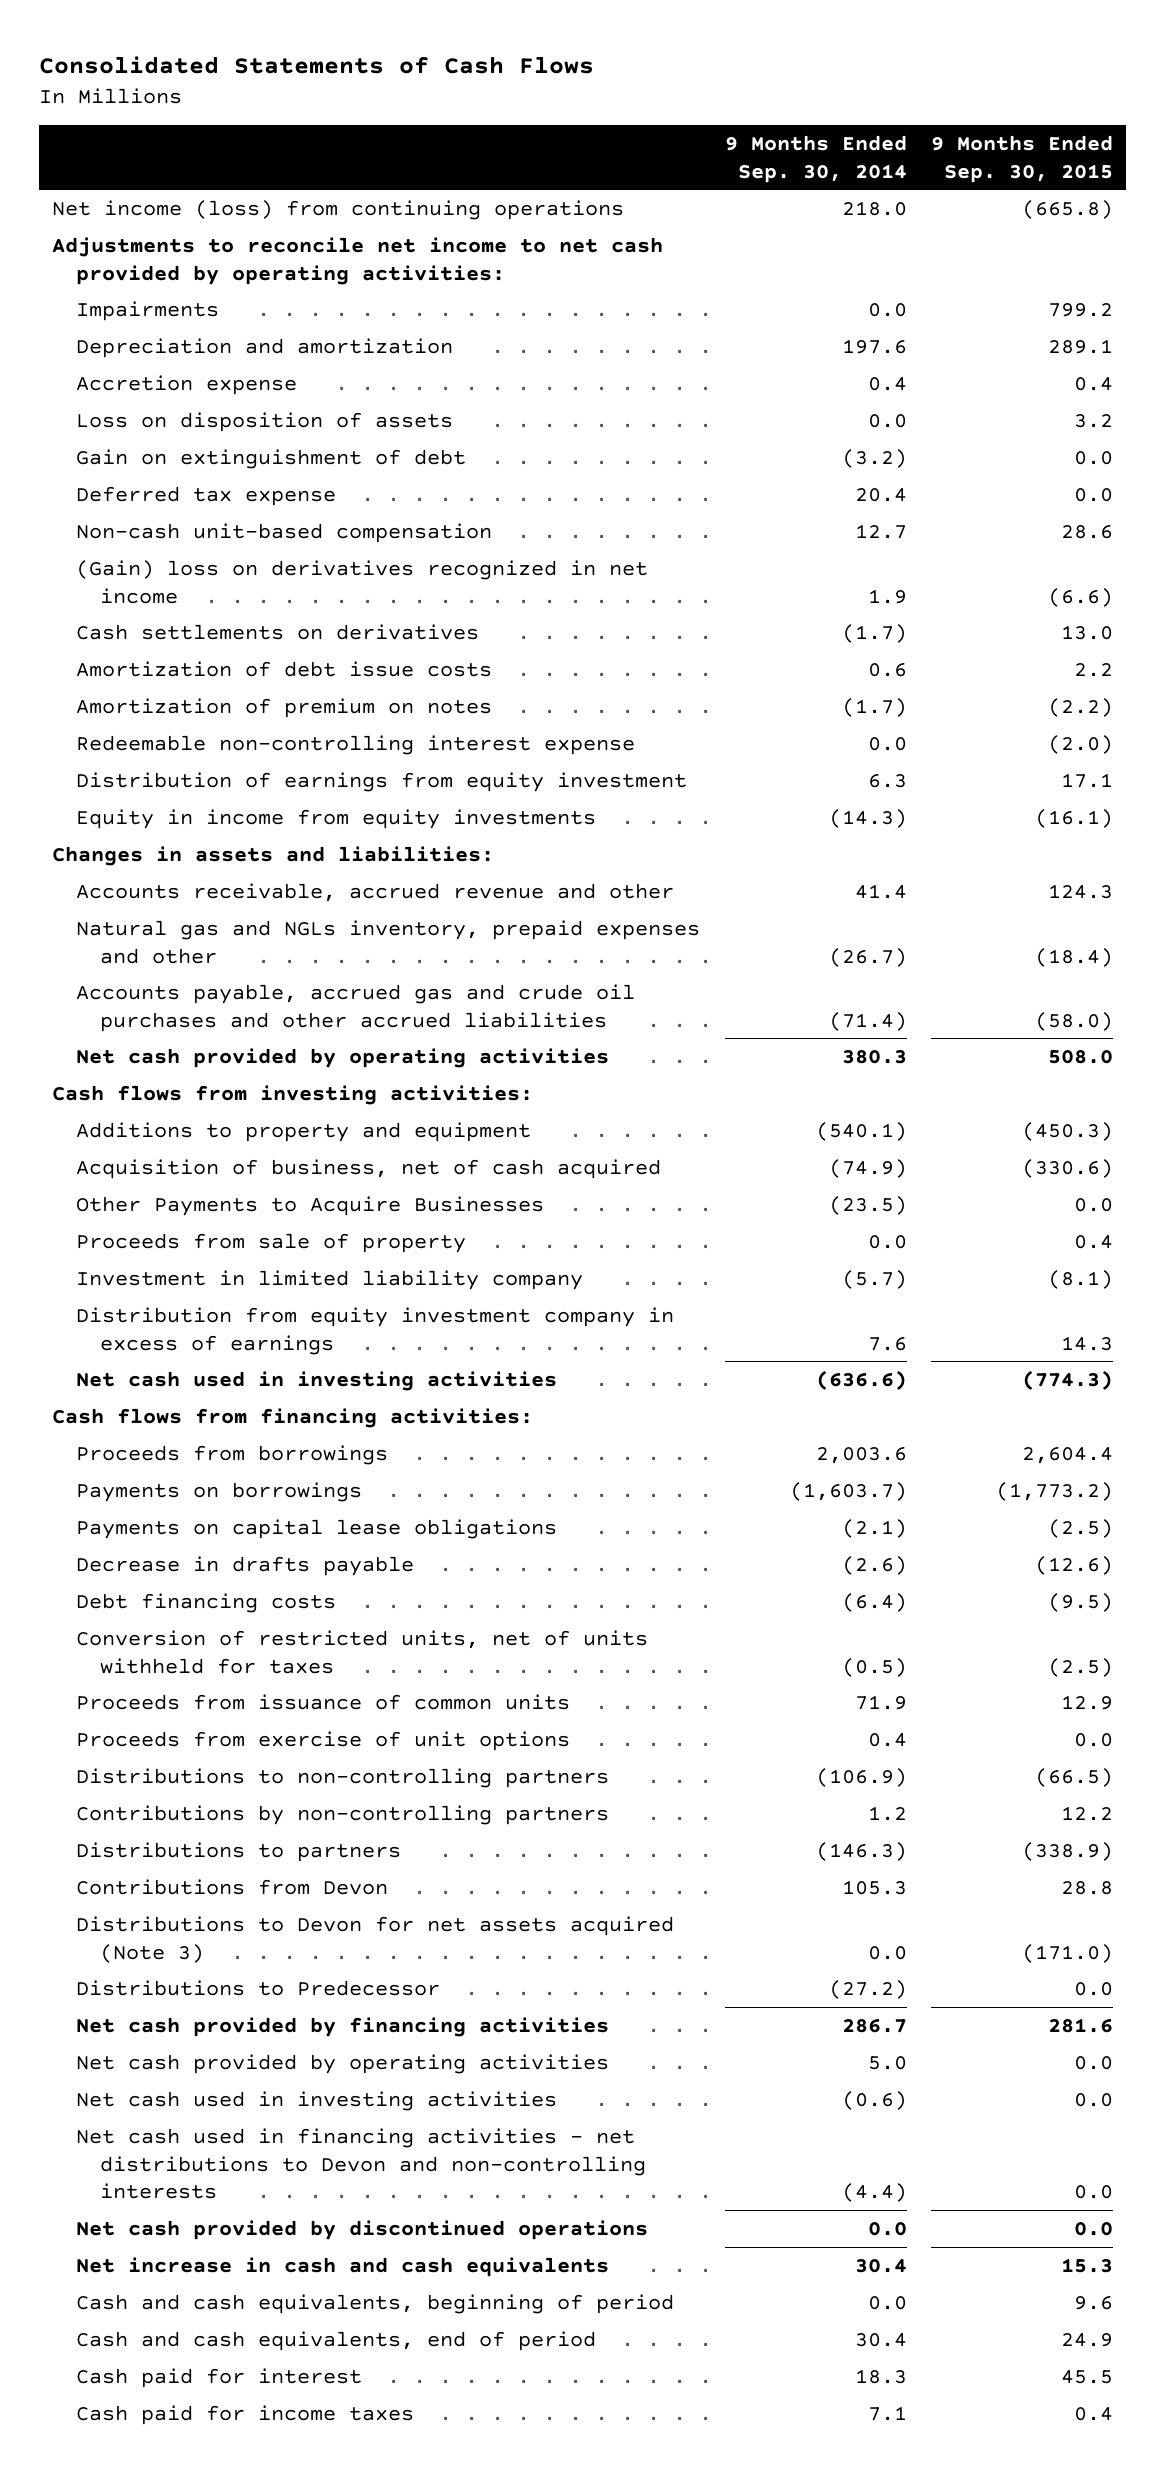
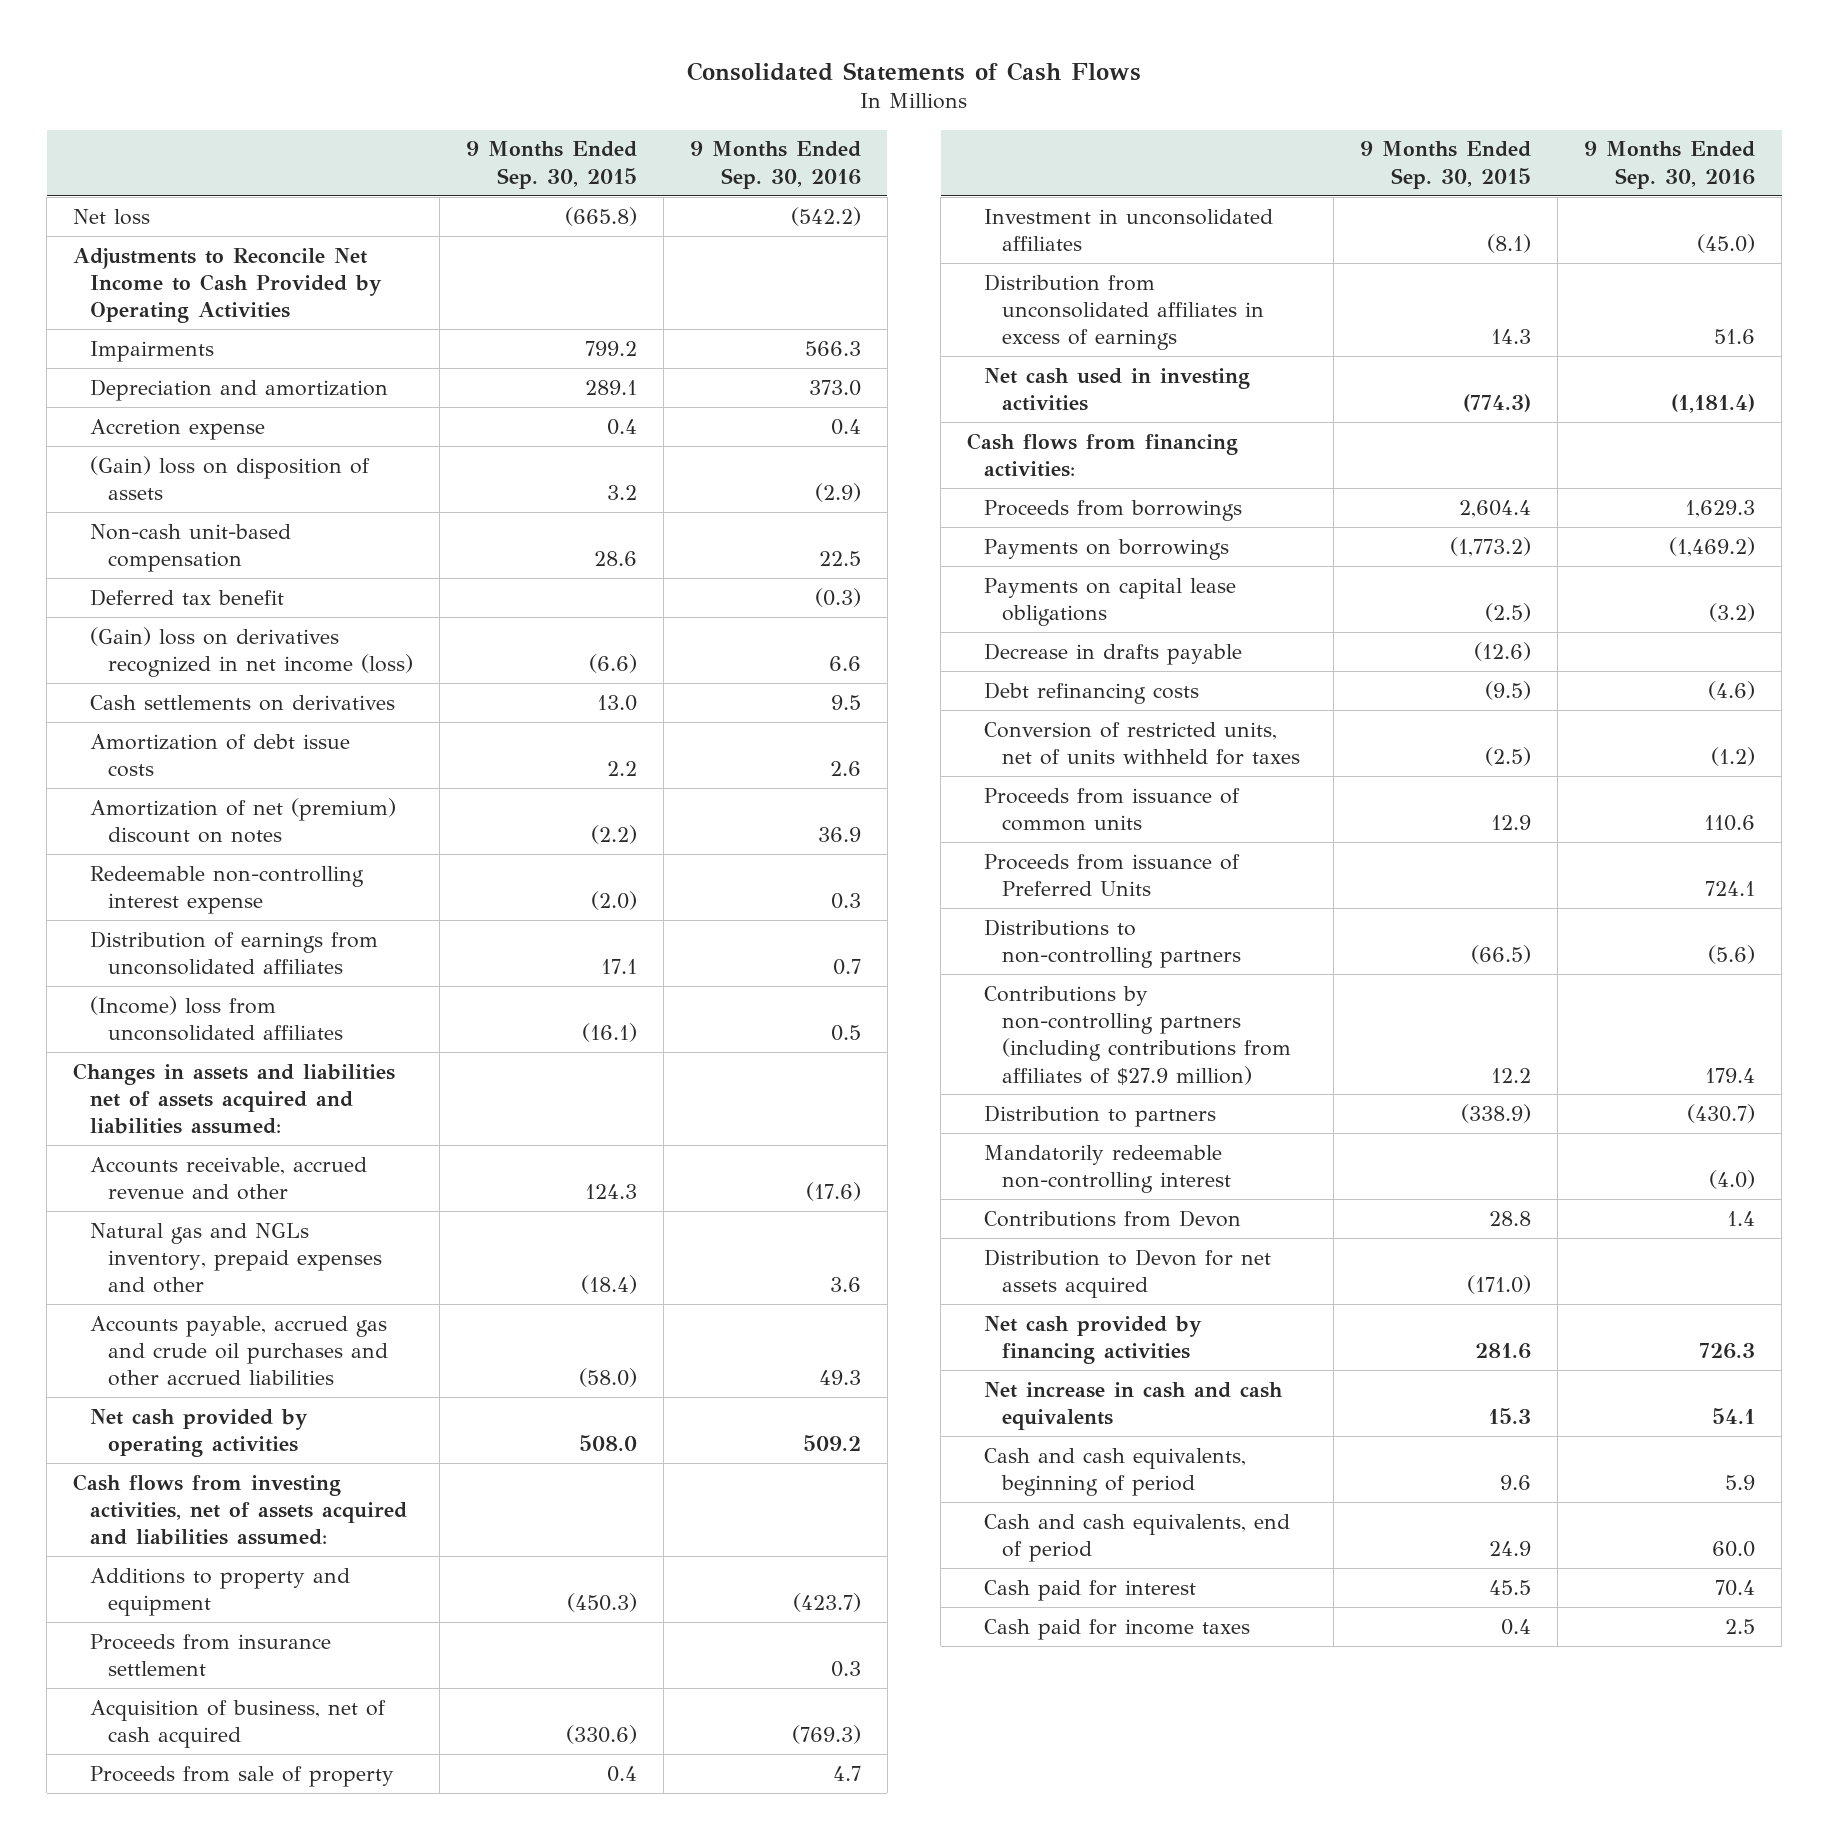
- | 9 Months Ended Sep. 30, 2014 | 9 Months Ended Sep. 30, 2015
+ | 9 Months Ended Sep. 30, 2015 | 9 Months Ended Sep. 30, 2016
- Net income (loss) from continuing operations | 218.0 | (665.8)
- Adjustments to reconcile net income to net cash provided by operating activities:
+ Net loss | (665.8) | (542.2)
+ Adjustments to Reconcile Net Income to Cash Provided by Operating Activities
- Loss on disposition of assets | 0.0 | 3.2
- Gain on extinguishment of debt | (3.2) | 0.0
- Deferred tax expense | 20.4 | 0.0
+ (Gain) loss on disposition of assets | 3.2 | (2.9)
- (Gain) loss on derivatives recognized in net income | 1.9 | (6.6)
+ Deferred tax benefit | | (0.3)
+ (Gain) loss on derivatives recognized in net income (loss) | (6.6) | 6.6
- Amortization of premium on notes | (1.7) | (2.2)
+ Amortization of net (premium) discount on notes | (2.2) | 36.9
- Distribution of earnings from equity investment | 6.3 | 17.1
- Equity in income from equity investments | (14.3) | (16.1)
- Changes in assets and liabilities:
+ Distribution of earnings from unconsolidated affiliates | 17.1 | 0.7
+ (Income) loss from unconsolidated affiliates | (16.1) | 0.5
+ Changes in assets and liabilities net of assets acquired and liabilities assumed:
- Cash flows from investing activities:
+ Cash flows from investing activities, net of assets acquired and liabilities assumed:
+ Proceeds from insurance settlement | | 0.3
- Other Payments to Acquire Businesses | (23.5) | 0.0
- Investment in limited liability company | (5.7) | (8.1)
- Distribution from equity investment company in excess of earnings | 7.6 | 14.3
+ Investment in unconsolidated affiliates | (8.1) | (45.0)
+ Distribution from unconsolidated affiliates in excess of earnings | 14.3 | 51.6
- Debt financing costs | (6.4) | (9.5)
+ Debt refinancing costs | (9.5) | (4.6)
- Proceeds from exercise of unit options | 0.4 | 0.0
+ Proceeds from issuance of Preferred Units | | 724.1
- Contributions by non-controlling partners | 1.2 | 12.2
- Distributions to partners | (146.3) | (338.9)
+ Contributions by non-controlling partners (including contributions from affiliates of $27.9 million) | 12.2 | 179.4
+ Distribution to partners | (338.9) | (430.7)
+ Mandatorily redeemable non-controlling interest | | (4.0)
- Distributions to Devon for net assets acquired (Note 3) | 0.0 | (171.0)
- Distributions to Predecessor | (27.2) | 0.0
+ Distribution to Devon for net assets acquired | (171.0) |
- Net cash provided by operating activities | 5.0 | 0.0
- Net cash used in investing activities | (0.6) | 0.0
- Net cash used in financing activities - net distributions to Devon and non-controlling interests | (4.4) | 0.0
- Net cash provided by discontinued operations | 0.0 | 0.0

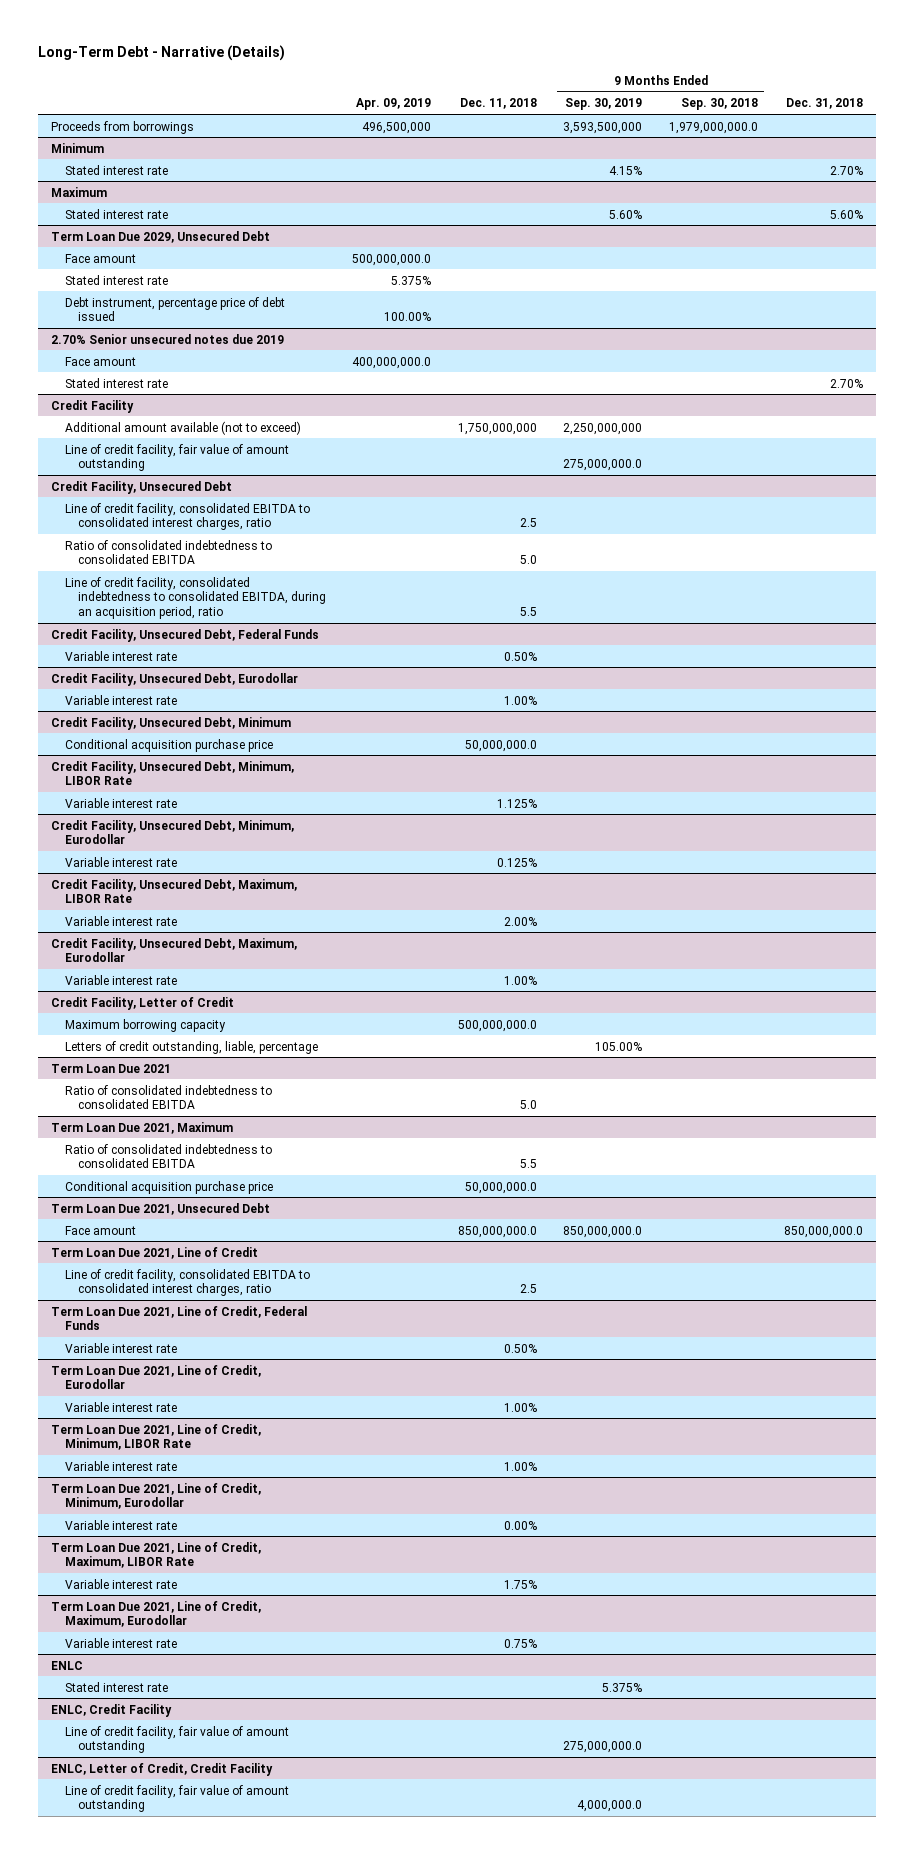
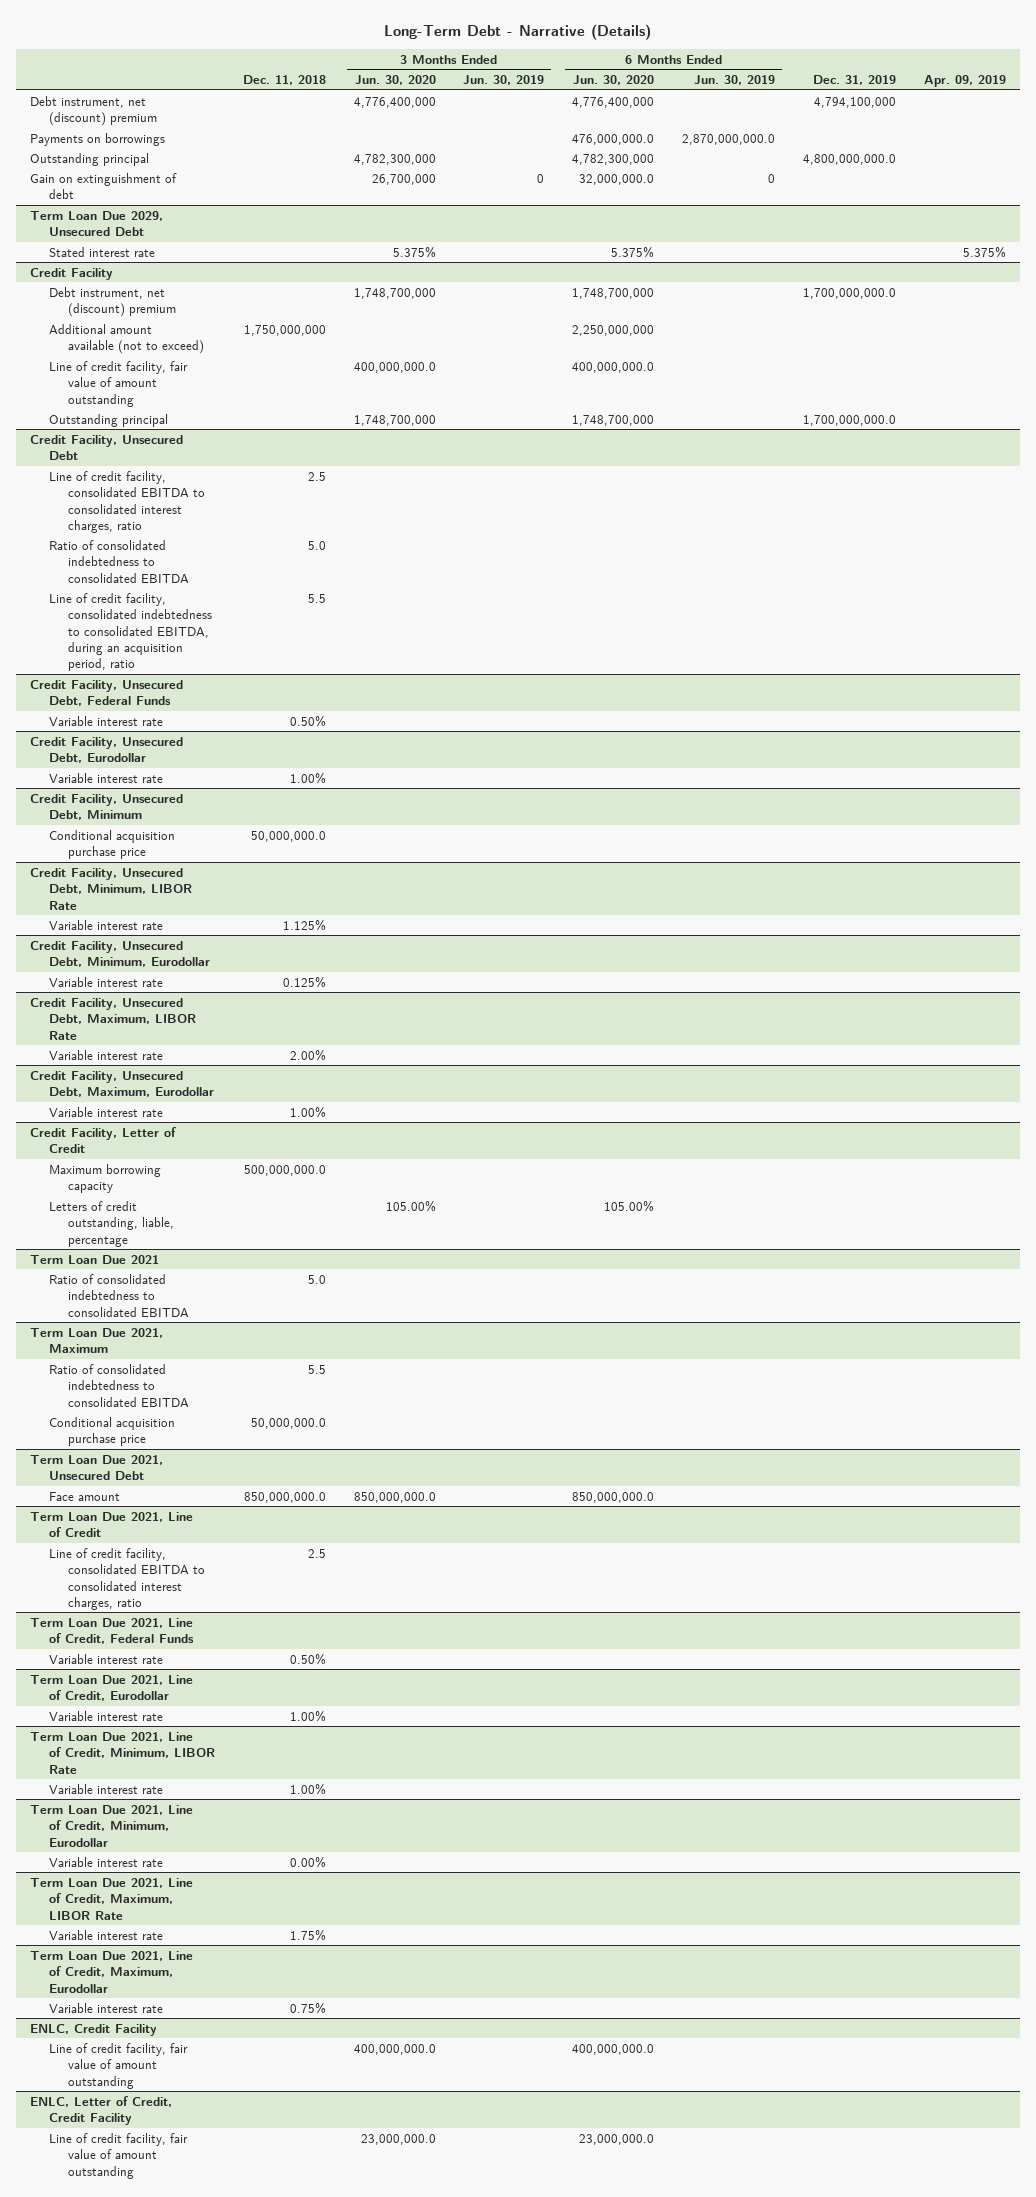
- | Apr. 09, 2019 | Dec. 11, 2018 | 9 Months Ended Sep. 30, 2019 | 9 Months Ended Sep. 30, 2018 | Dec. 31, 2018
+ | Dec. 11, 2018 | 3 Months Ended Jun. 30, 2020 | 3 Months Ended Jun. 30, 2019 | 6 Months Ended Jun. 30, 2020 | 6 Months Ended Jun. 30, 2019 | Dec. 31, 2019 | Apr. 09, 2019
- Proceeds from borrowings | 496,500,000 | | 3,593,500,000 | 1,979,000,000.0 |
- Minimum
- Stated interest rate | | | 4.15% | | 2.70%
- Maximum
- Stated interest rate | | | 5.60% | | 5.60%
+ Debt instrument, net (discount) premium | | 4,776,400,000 | | 4,776,400,000 | | 4,794,100,000 |
+ Payments on borrowings | | | | 476,000,000.0 | 2,870,000,000.0 | |
+ Outstanding principal | | 4,782,300,000 | | 4,782,300,000 | | 4,800,000,000.0 |
+ Gain on extinguishment of debt | | 26,700,000 | 0 | 32,000,000.0 | 0 | |
@ Term Loan Due 2029, Unsecured Debt
- Face amount | 500,000,000.0 | | | |
- Debt instrument, percentage price of debt issued | 100.00% | | | |
- 2.70% Senior unsecured notes due 2019
- Face amount | 400,000,000.0 | | | |
- Stated interest rate | | | | | 2.70%
@ Credit Facility
+ Debt instrument, net (discount) premium | | 1,748,700,000 | | 1,748,700,000 | | 1,700,000,000.0 |
+ Outstanding principal | | 1,748,700,000 | | 1,748,700,000 | | 1,700,000,000.0 |
- ENLC
- Stated interest rate | | | 5.375% | |

